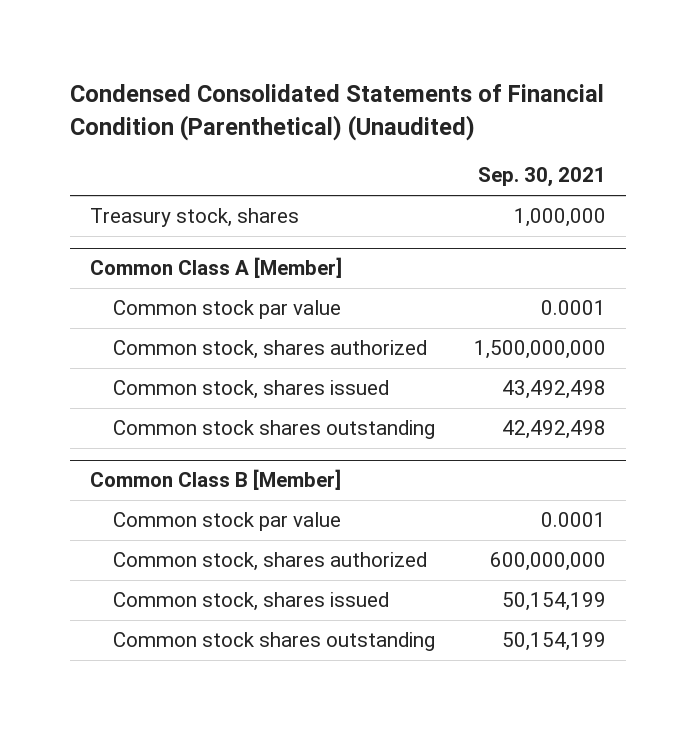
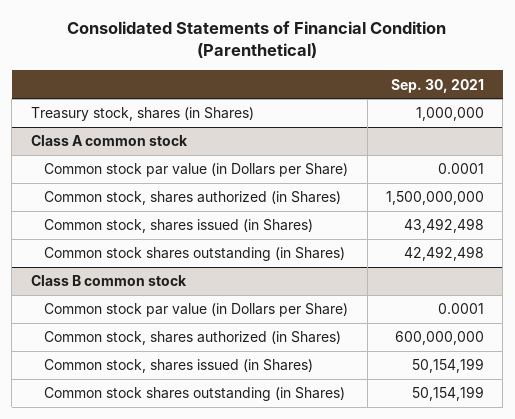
- Condensed Consolidated Statements of Financial Condition (Parenthetical) (Unaudited)
+ Consolidated Statements of Financial Condition (Parenthetical)
- Treasury stock, shares | 1,000,000
- Common Class A [Member]
- Common stock par value | 0.0001
- Common stock, shares authorized | 1,500,000,000
- Common stock, shares issued | 43,492,498
- Common stock shares outstanding | 42,492,498
- Common Class B [Member]
- Common stock par value | 0.0001
- Common stock, shares authorized | 600,000,000
- Common stock, shares issued | 50,154,199
- Common stock shares outstanding | 50,154,199
+ Treasury stock, shares (in Shares) | 1,000,000
+ Class A common stock
+ Common stock par value (in Dollars per Share) | 0.0001
+ Common stock, shares authorized (in Shares) | 1,500,000,000
+ Common stock, shares issued (in Shares) | 43,492,498
+ Common stock shares outstanding (in Shares) | 42,492,498
+ Class B common stock
+ Common stock par value (in Dollars per Share) | 0.0001
+ Common stock, shares authorized (in Shares) | 600,000,000
+ Common stock, shares issued (in Shares) | 50,154,199
+ Common stock shares outstanding (in Shares) | 50,154,199

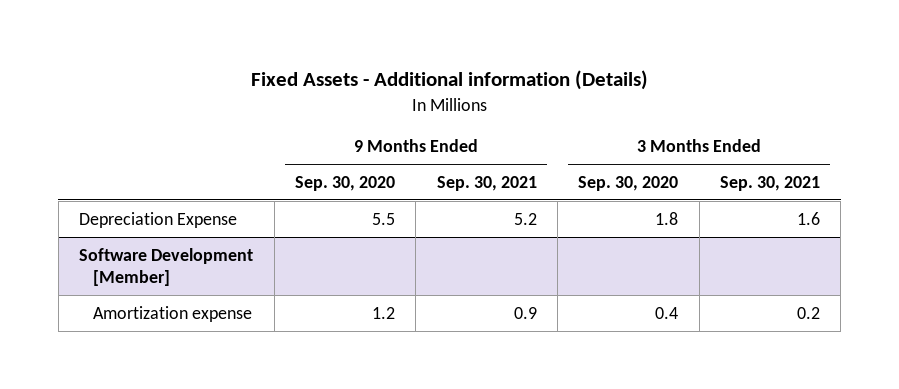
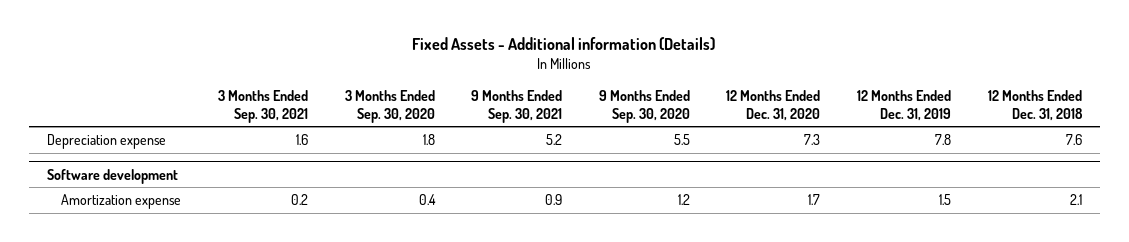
- | 9 Months Ended Sep. 30, 2020 | 9 Months Ended Sep. 30, 2021 | 3 Months Ended Sep. 30, 2020 | 3 Months Ended Sep. 30, 2021
+ | 3 Months Ended Sep. 30, 2021 | 3 Months Ended Sep. 30, 2020 | 9 Months Ended Sep. 30, 2021 | 9 Months Ended Sep. 30, 2020 | 12 Months Ended Dec. 31, 2020 | 12 Months Ended Dec. 31, 2019 | 12 Months Ended Dec. 31, 2018
- Depreciation Expense | 5.5 | 5.2 | 1.8 | 1.6
- Software Development [Member]
+ Depreciation expense | 1.6 | 1.8 | 5.2 | 5.5 | 7.3 | 7.8 | 7.6
+ Software development

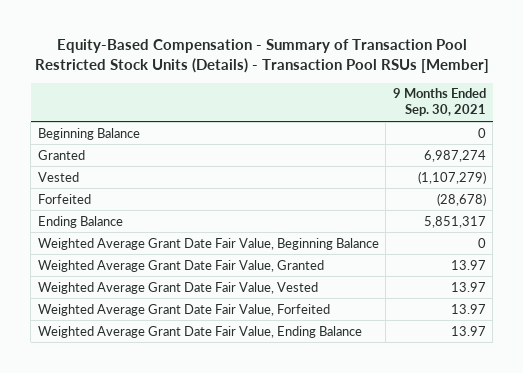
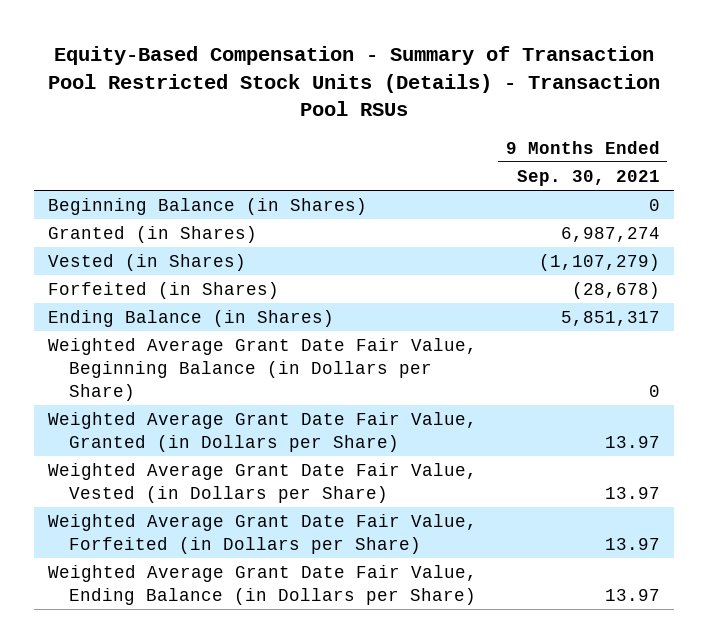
- Equity-Based Compensation - Summary of Transaction Pool Restricted Stock Units (Details) - Transaction Pool RSUs [Member]
+ Equity-Based Compensation - Summary of Transaction Pool Restricted Stock Units (Details) - Transaction Pool RSUs
- Beginning Balance | 0
- Granted | 6,987,274
- Vested | (1,107,279)
- Forfeited | (28,678)
- Ending Balance | 5,851,317
- Weighted Average Grant Date Fair Value, Beginning Balance | 0
- Weighted Average Grant Date Fair Value, Granted | 13.97
- Weighted Average Grant Date Fair Value, Vested | 13.97
- Weighted Average Grant Date Fair Value, Forfeited | 13.97
- Weighted Average Grant Date Fair Value, Ending Balance | 13.97
+ Beginning Balance (in Shares) | 0
+ Granted (in Shares) | 6,987,274
+ Vested (in Shares) | (1,107,279)
+ Forfeited (in Shares) | (28,678)
+ Ending Balance (in Shares) | 5,851,317
+ Weighted Average Grant Date Fair Value, Beginning Balance (in Dollars per Share) | 0
+ Weighted Average Grant Date Fair Value, Granted (in Dollars per Share) | 13.97
+ Weighted Average Grant Date Fair Value, Vested (in Dollars per Share) | 13.97
+ Weighted Average Grant Date Fair Value, Forfeited (in Dollars per Share) | 13.97
+ Weighted Average Grant Date Fair Value, Ending Balance (in Dollars per Share) | 13.97

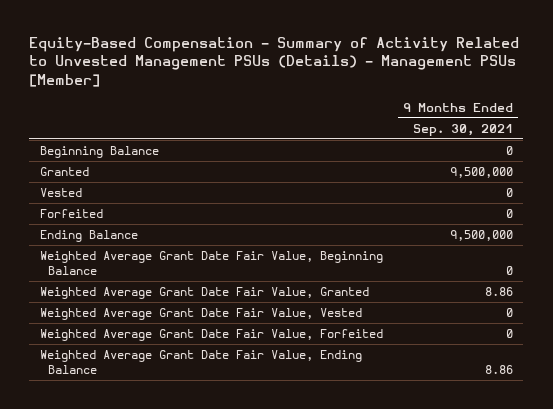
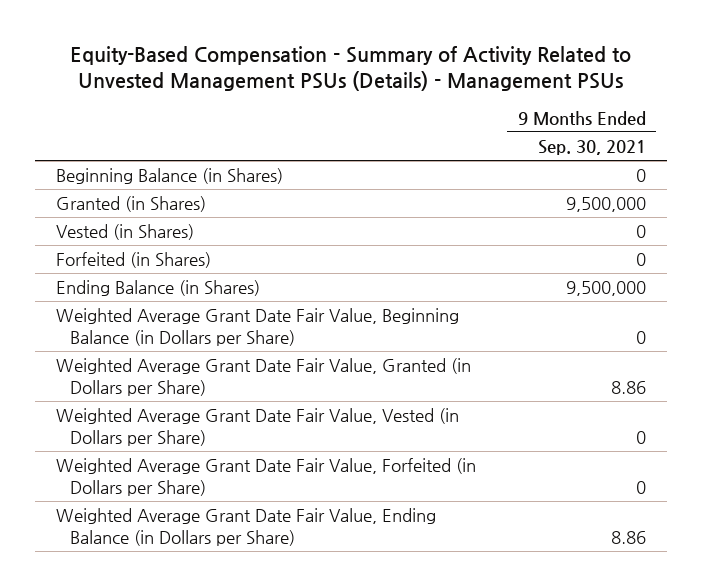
- Equity-Based Compensation - Summary of Activity Related to Unvested Management PSUs (Details) - Management PSUs [Member]
+ Equity-Based Compensation - Summary of Activity Related to Unvested Management PSUs (Details) - Management PSUs
- Beginning Balance | 0
- Granted | 9,500,000
- Vested | 0
- Forfeited | 0
- Ending Balance | 9,500,000
- Weighted Average Grant Date Fair Value, Beginning Balance | 0
- Weighted Average Grant Date Fair Value, Granted | 8.86
- Weighted Average Grant Date Fair Value, Vested | 0
- Weighted Average Grant Date Fair Value, Forfeited | 0
- Weighted Average Grant Date Fair Value, Ending Balance | 8.86
+ Beginning Balance (in Shares) | 0
+ Granted (in Shares) | 9,500,000
+ Vested (in Shares) | 0
+ Forfeited (in Shares) | 0
+ Ending Balance (in Shares) | 9,500,000
+ Weighted Average Grant Date Fair Value, Beginning Balance (in Dollars per Share) | 0
+ Weighted Average Grant Date Fair Value, Granted (in Dollars per Share) | 8.86
+ Weighted Average Grant Date Fair Value, Vested (in Dollars per Share) | 0
+ Weighted Average Grant Date Fair Value, Forfeited (in Dollars per Share) | 0
+ Weighted Average Grant Date Fair Value, Ending Balance (in Dollars per Share) | 8.86

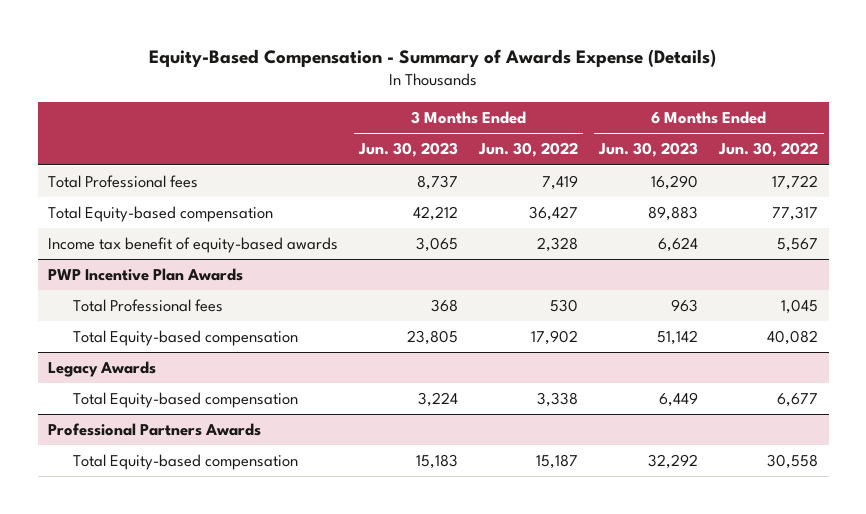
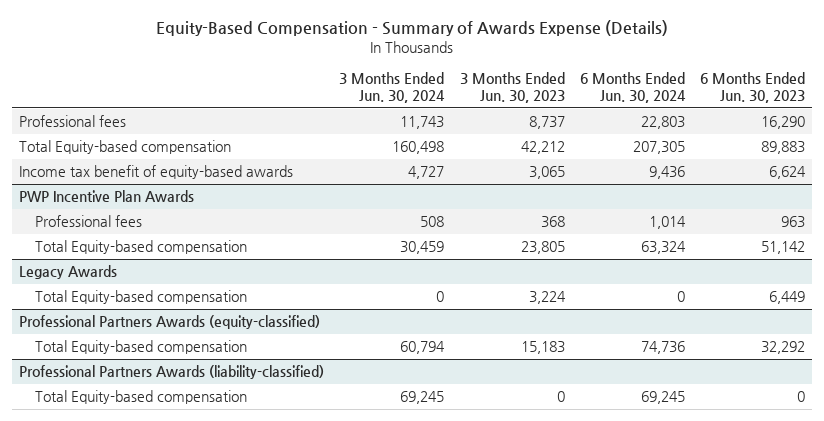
- | 3 Months Ended Jun. 30, 2023 | 3 Months Ended Jun. 30, 2022 | 6 Months Ended Jun. 30, 2023 | 6 Months Ended Jun. 30, 2022
+ | 3 Months Ended Jun. 30, 2024 | 3 Months Ended Jun. 30, 2023 | 6 Months Ended Jun. 30, 2024 | 6 Months Ended Jun. 30, 2023
- Total Professional fees | 8,737 | 7,419 | 16,290 | 17,722
+ Professional fees | 11,743 | 8,737 | 22,803 | 16,290
@ PWP Incentive Plan Awards
- Total Professional fees | 368 | 530 | 963 | 1,045
+ Professional fees | 508 | 368 | 1,014 | 963
- Professional Partners Awards
+ Professional Partners Awards (equity-classified)
+ Professional Partners Awards (liability-classified)
+ Total Equity-based compensation | 69,245 | 0 | 69,245 | 0

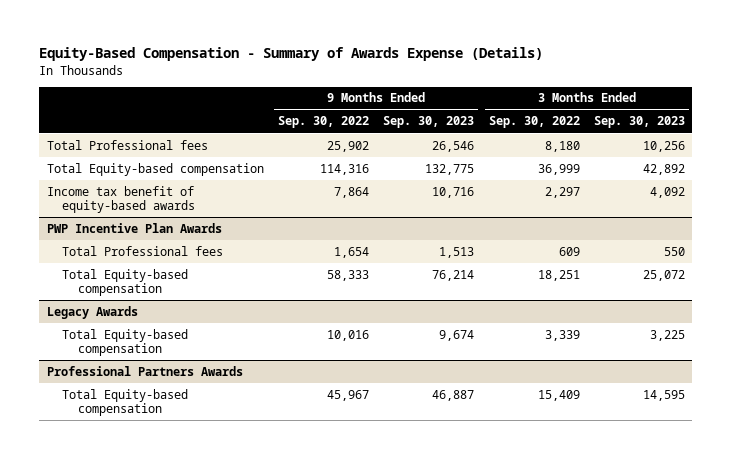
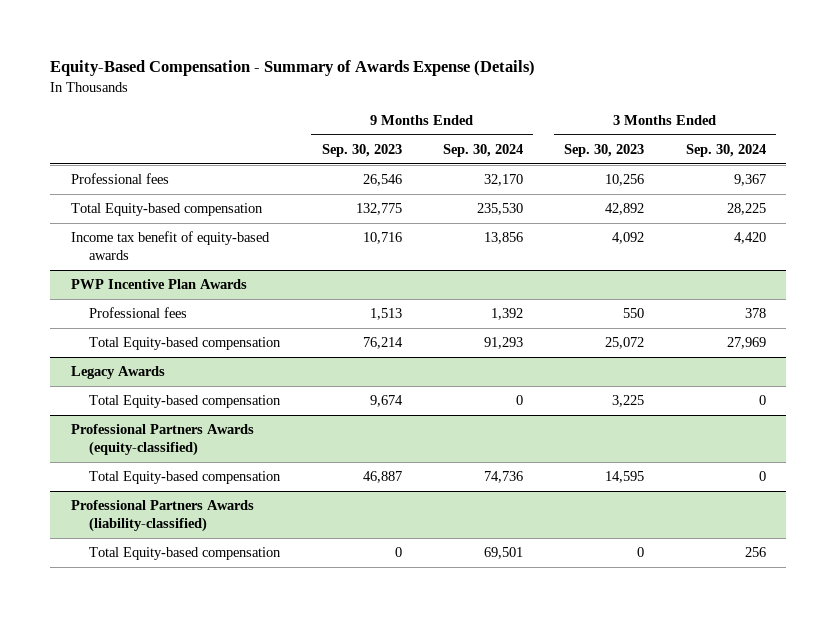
- | 9 Months Ended Sep. 30, 2022 | 9 Months Ended Sep. 30, 2023 | 3 Months Ended Sep. 30, 2022 | 3 Months Ended Sep. 30, 2023
+ | 9 Months Ended Sep. 30, 2023 | 9 Months Ended Sep. 30, 2024 | 3 Months Ended Sep. 30, 2023 | 3 Months Ended Sep. 30, 2024
- Total Professional fees | 25,902 | 26,546 | 8,180 | 10,256
+ Professional fees | 26,546 | 32,170 | 10,256 | 9,367
@ PWP Incentive Plan Awards
- Total Professional fees | 1,654 | 1,513 | 609 | 550
+ Professional fees | 1,513 | 1,392 | 550 | 378
- Professional Partners Awards
+ Professional Partners Awards (equity-classified)
+ Professional Partners Awards (liability-classified)
+ Total Equity-based compensation | 0 | 69,501 | 0 | 256

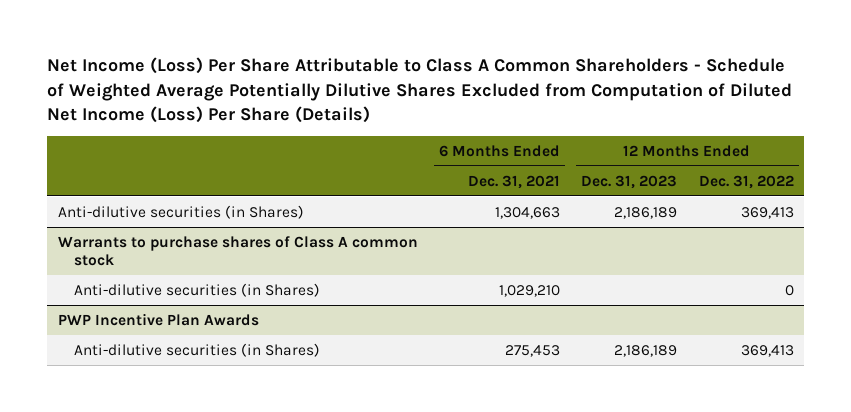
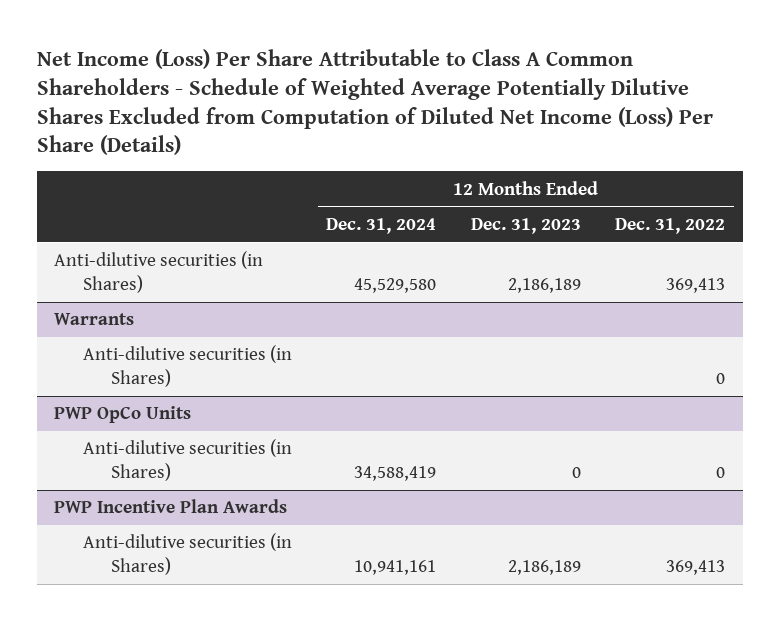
- | 6 Months Ended Dec. 31, 2021 | 12 Months Ended Dec. 31, 2023 | 12 Months Ended Dec. 31, 2022
+ | 12 Months Ended Dec. 31, 2024 | 12 Months Ended Dec. 31, 2023 | 12 Months Ended Dec. 31, 2022
- Warrants to purchase shares of Class A common stock
+ Warrants
+ PWP OpCo Units
+ Anti-dilutive securities (in Shares) | 34,588,419 | 0 | 0

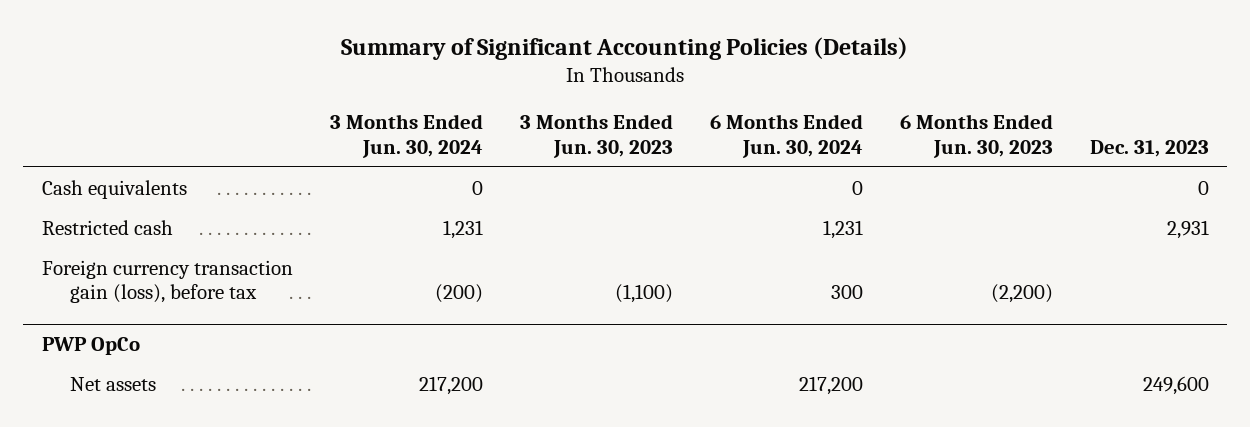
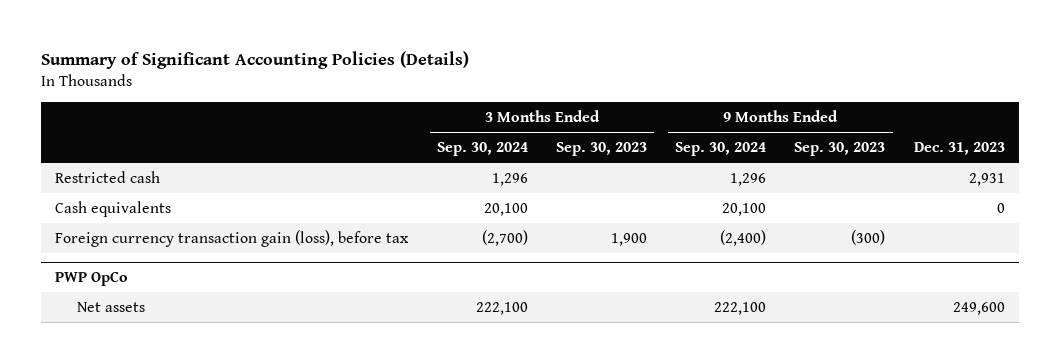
- | 3 Months Ended Jun. 30, 2024 | 3 Months Ended Jun. 30, 2023 | 6 Months Ended Jun. 30, 2024 | 6 Months Ended Jun. 30, 2023 | Dec. 31, 2023
+ | 3 Months Ended Sep. 30, 2024 | 3 Months Ended Sep. 30, 2023 | 9 Months Ended Sep. 30, 2024 | 9 Months Ended Sep. 30, 2023 | Dec. 31, 2023
moved down: Cash equivalents | 20,100 | | 20,100 | | 0

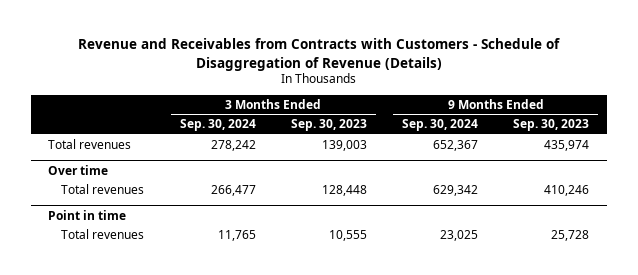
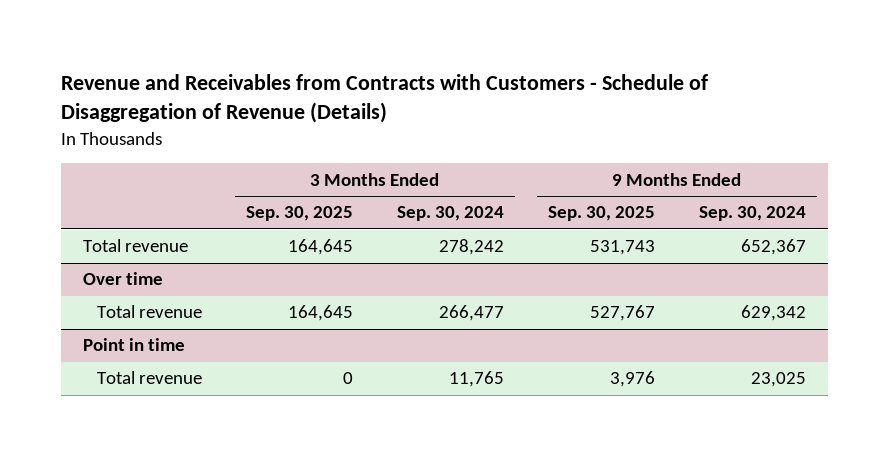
- | 3 Months Ended Sep. 30, 2024 | 3 Months Ended Sep. 30, 2023 | 9 Months Ended Sep. 30, 2024 | 9 Months Ended Sep. 30, 2023
+ | 3 Months Ended Sep. 30, 2025 | 3 Months Ended Sep. 30, 2024 | 9 Months Ended Sep. 30, 2025 | 9 Months Ended Sep. 30, 2024
- Total revenues | 278,242 | 139,003 | 652,367 | 435,974
+ Total revenue | 164,645 | 278,242 | 531,743 | 652,367
@ Over time
- Total revenues | 266,477 | 128,448 | 629,342 | 410,246
+ Total revenue | 164,645 | 266,477 | 527,767 | 629,342
@ Point in time
- Total revenues | 11,765 | 10,555 | 23,025 | 25,728
+ Total revenue | 0 | 11,765 | 3,976 | 23,025

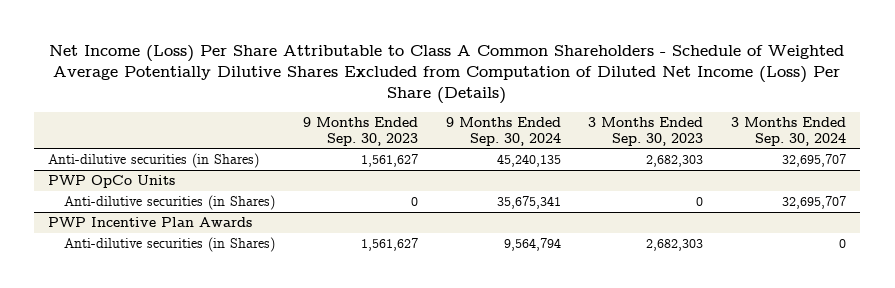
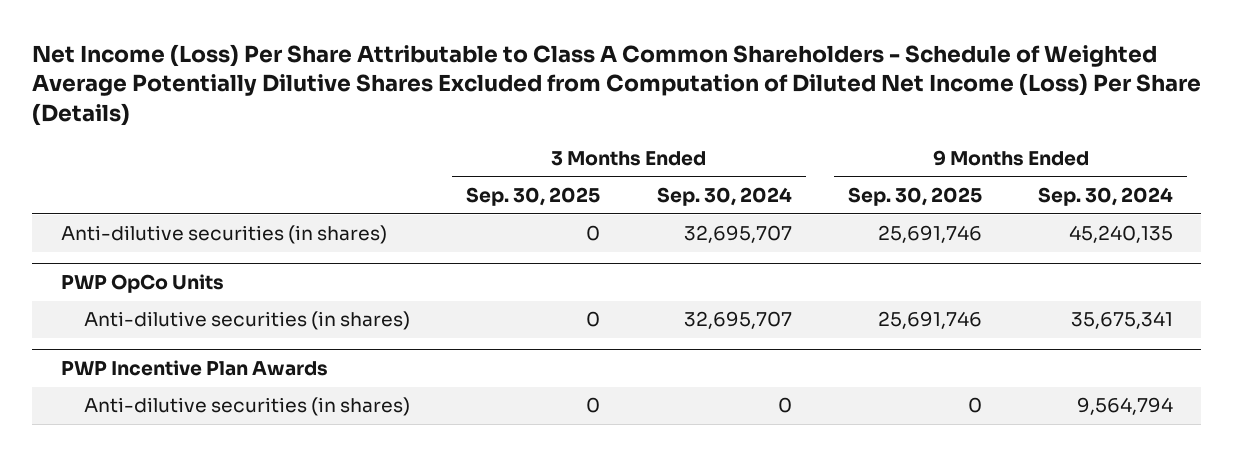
- | 9 Months Ended Sep. 30, 2023 | 9 Months Ended Sep. 30, 2024 | 3 Months Ended Sep. 30, 2023 | 3 Months Ended Sep. 30, 2024
+ | 3 Months Ended Sep. 30, 2025 | 3 Months Ended Sep. 30, 2024 | 9 Months Ended Sep. 30, 2025 | 9 Months Ended Sep. 30, 2024
- Anti-dilutive securities (in Shares) | 1,561,627 | 45,240,135 | 2,682,303 | 32,695,707
+ Anti-dilutive securities (in shares) | 0 | 32,695,707 | 25,691,746 | 45,240,135
@ PWP OpCo Units
- Anti-dilutive securities (in Shares) | 0 | 35,675,341 | 0 | 32,695,707
+ Anti-dilutive securities (in shares) | 0 | 32,695,707 | 25,691,746 | 35,675,341
@ PWP Incentive Plan Awards
- Anti-dilutive securities (in Shares) | 1,561,627 | 9,564,794 | 2,682,303 | 0
+ Anti-dilutive securities (in shares) | 0 | 0 | 0 | 9,564,794

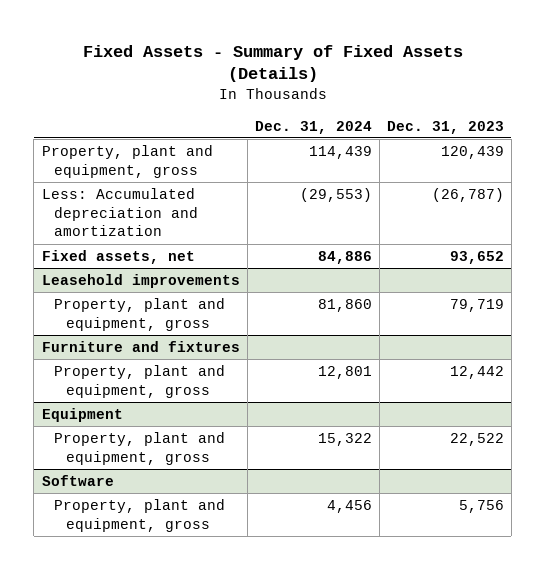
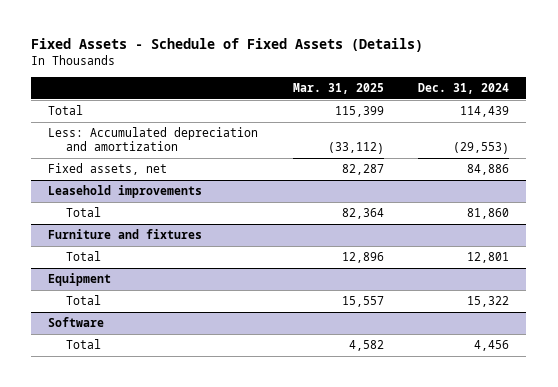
- Fixed Assets - Summary of Fixed Assets (Details)
+ Fixed Assets - Schedule of Fixed Assets (Details)
- | Dec. 31, 2024 | Dec. 31, 2023
+ | Mar. 31, 2025 | Dec. 31, 2024
- Property, plant and equipment, gross | 114,439 | 120,439
+ Total | 115,399 | 114,439
@ Leasehold improvements
- Property, plant and equipment, gross | 81,860 | 79,719
+ Total | 82,364 | 81,860
@ Furniture and fixtures
- Property, plant and equipment, gross | 12,801 | 12,442
+ Total | 12,896 | 12,801
@ Equipment
- Property, plant and equipment, gross | 15,322 | 22,522
+ Total | 15,557 | 15,322
@ Software
- Property, plant and equipment, gross | 4,456 | 5,756
+ Total | 4,582 | 4,456

